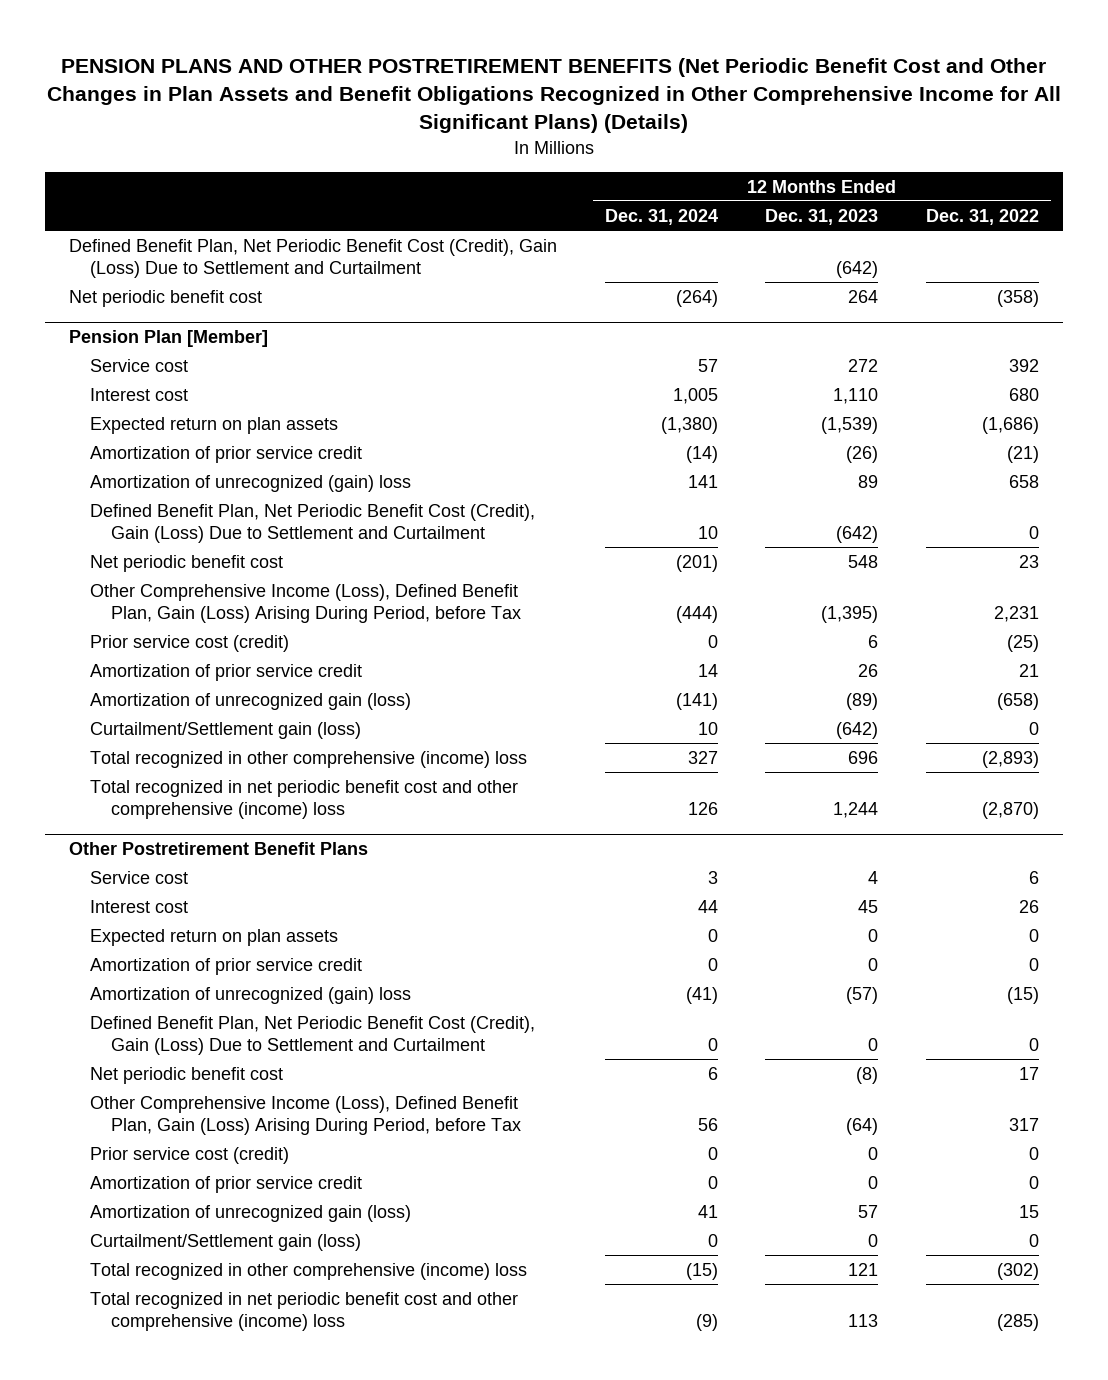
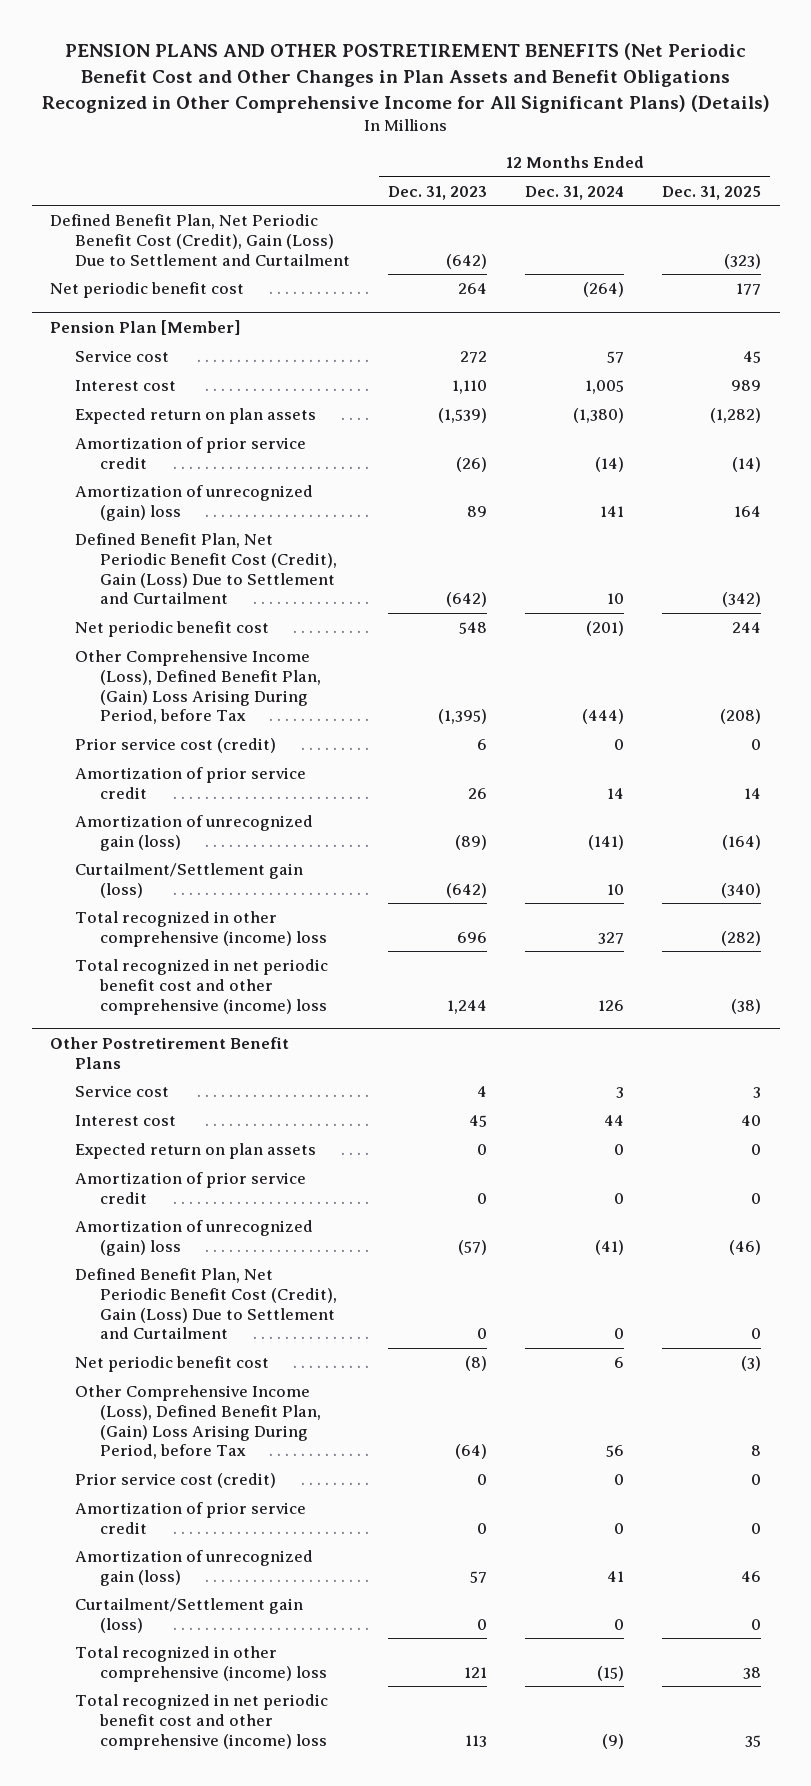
- | 12 Months Ended Dec. 31, 2024 | 12 Months Ended Dec. 31, 2023 | 12 Months Ended Dec. 31, 2022
+ | 12 Months Ended Dec. 31, 2023 | 12 Months Ended Dec. 31, 2024 | 12 Months Ended Dec. 31, 2025
@ Pension Plan [Member]
- Other Comprehensive Income (Loss), Defined Benefit Plan, Gain (Loss) Arising During Period, before Tax | (444) | (1,395) | 2,231
+ Other Comprehensive Income (Loss), Defined Benefit Plan, (Gain) Loss Arising During Period, before Tax | (1,395) | (444) | (208)
@ Other Postretirement Benefit Plans
- Other Comprehensive Income (Loss), Defined Benefit Plan, Gain (Loss) Arising During Period, before Tax | 56 | (64) | 317
+ Other Comprehensive Income (Loss), Defined Benefit Plan, (Gain) Loss Arising During Period, before Tax | (64) | 56 | 8

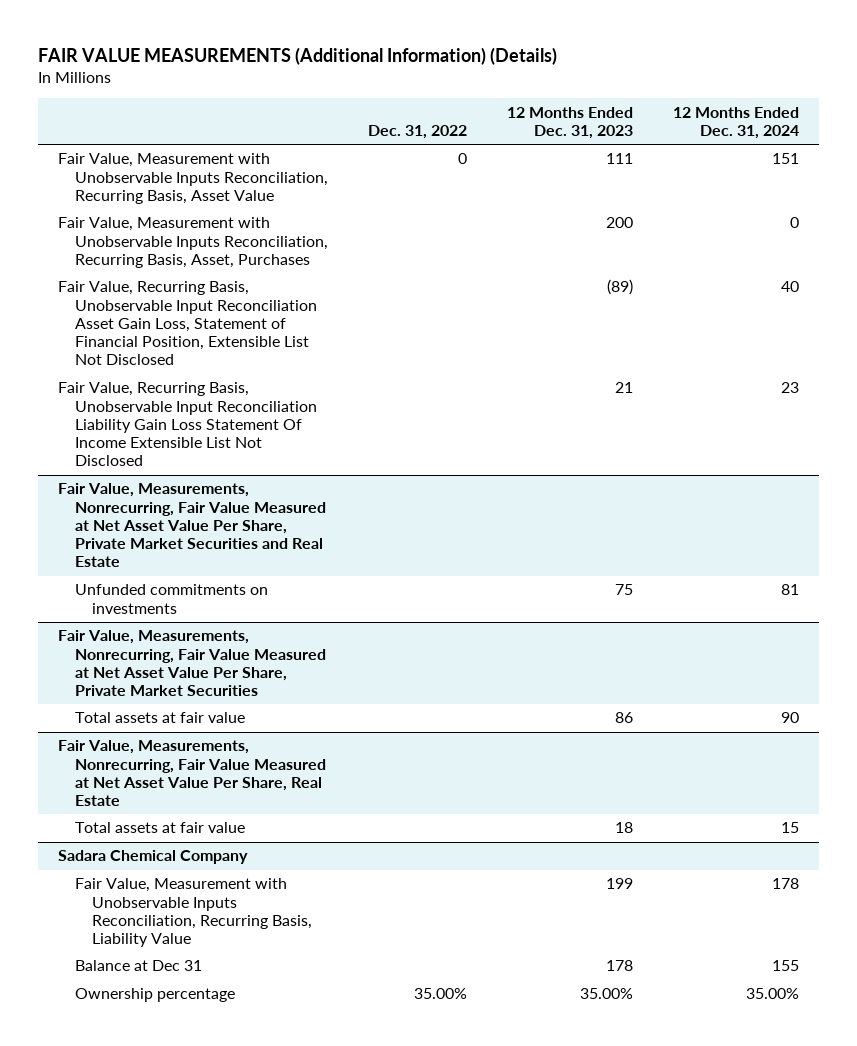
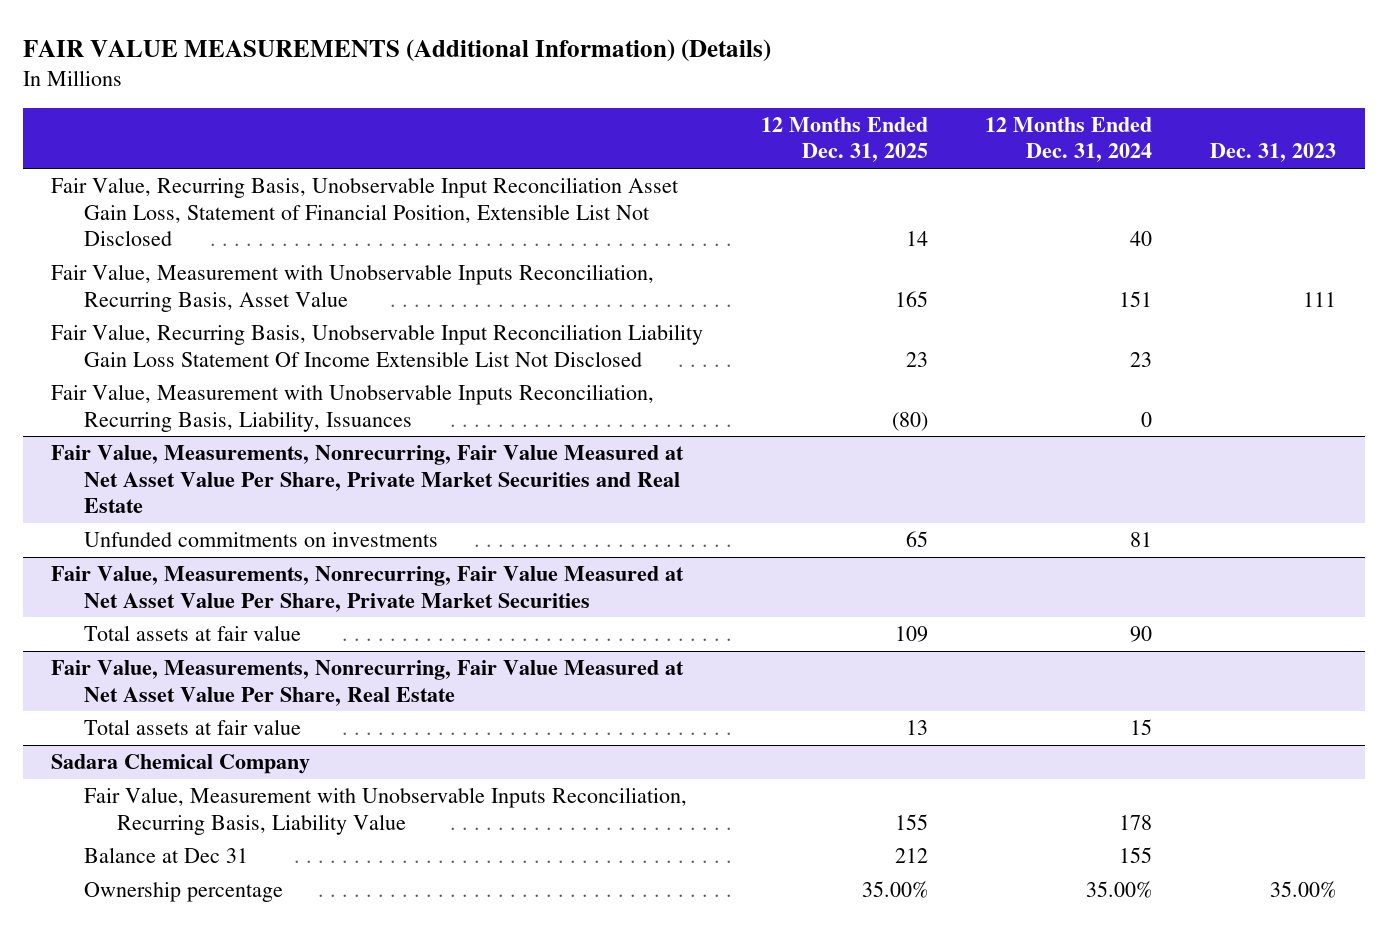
- | Dec. 31, 2022 | 12 Months Ended Dec. 31, 2023 | 12 Months Ended Dec. 31, 2024
+ | 12 Months Ended Dec. 31, 2025 | 12 Months Ended Dec. 31, 2024 | Dec. 31, 2023
- Fair Value, Measurement with Unobservable Inputs Reconciliation, Recurring Basis, Asset, Purchases | | 200 | 0
moved down: Fair Value, Measurement with Unobservable Inputs Reconciliation, Recurring Basis, Asset Value | 165 | 151 | 111
+ Fair Value, Measurement with Unobservable Inputs Reconciliation, Recurring Basis, Liability, Issuances | (80) | 0 |

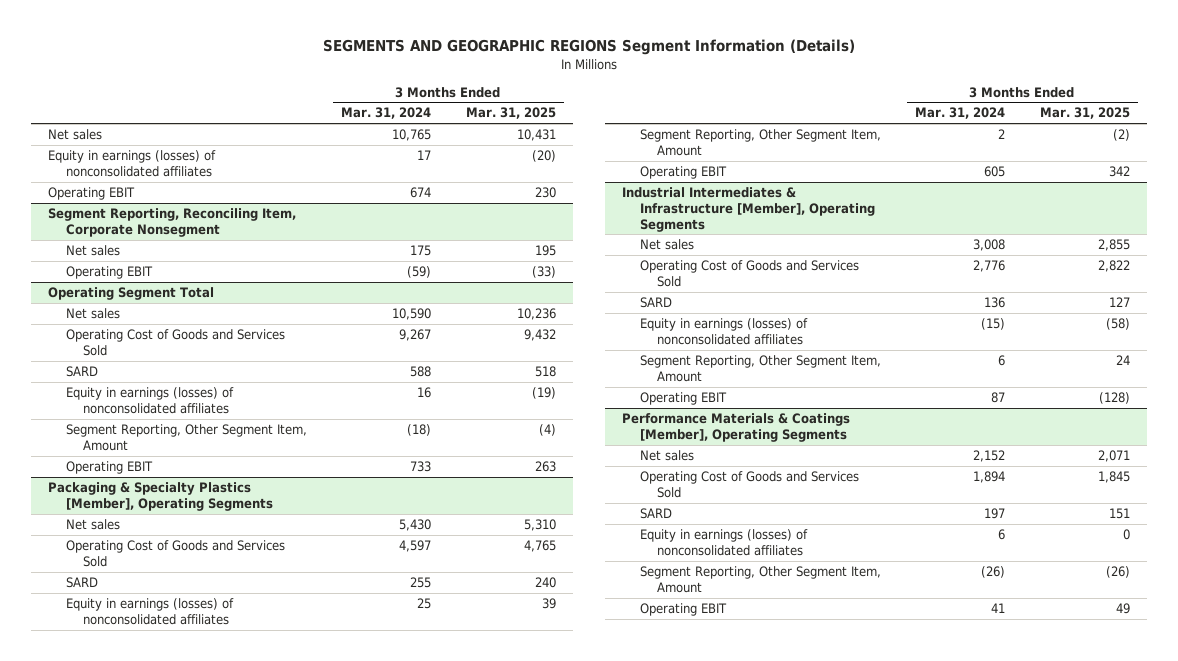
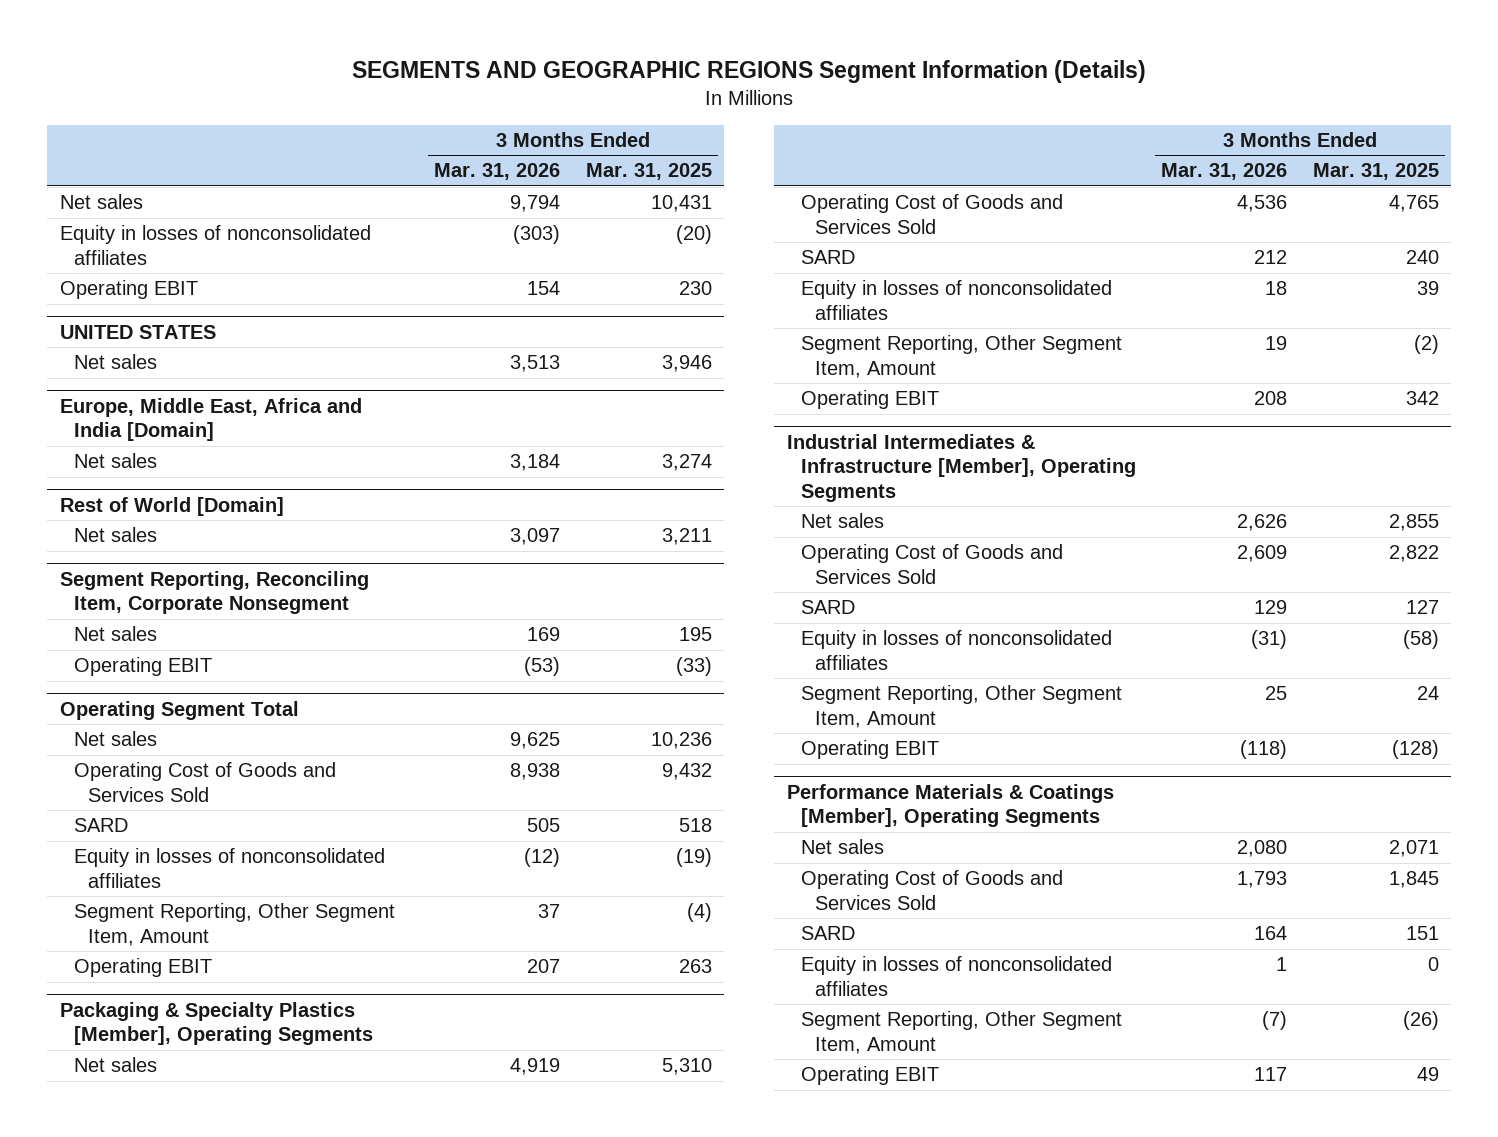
- | 3 Months Ended Mar. 31, 2024 | 3 Months Ended Mar. 31, 2025
+ | 3 Months Ended Mar. 31, 2026 | 3 Months Ended Mar. 31, 2025
- Equity in earnings (losses) of nonconsolidated affiliates | 17 | (20)
+ Equity in losses of nonconsolidated affiliates | (303) | (20)
+ UNITED STATES
+ Net sales | 3,513 | 3,946
+ Europe, Middle East, Africa and India [Domain]
+ Net sales | 3,184 | 3,274
+ Rest of World [Domain]
+ Net sales | 3,097 | 3,211
@ Operating Segment Total
- Equity in earnings (losses) of nonconsolidated affiliates | 16 | (19)
+ Equity in losses of nonconsolidated affiliates | (12) | (19)
@ Packaging & Specialty Plastics [Member], Operating Segments
- Equity in earnings (losses) of nonconsolidated affiliates | 25 | 39
+ Equity in losses of nonconsolidated affiliates | 18 | 39
@ Industrial Intermediates & Infrastructure [Member], Operating Segments
- Equity in earnings (losses) of nonconsolidated affiliates | (15) | (58)
+ Equity in losses of nonconsolidated affiliates | (31) | (58)
@ Performance Materials & Coatings [Member], Operating Segments
- Equity in earnings (losses) of nonconsolidated affiliates | 6 | 0
+ Equity in losses of nonconsolidated affiliates | 1 | 0

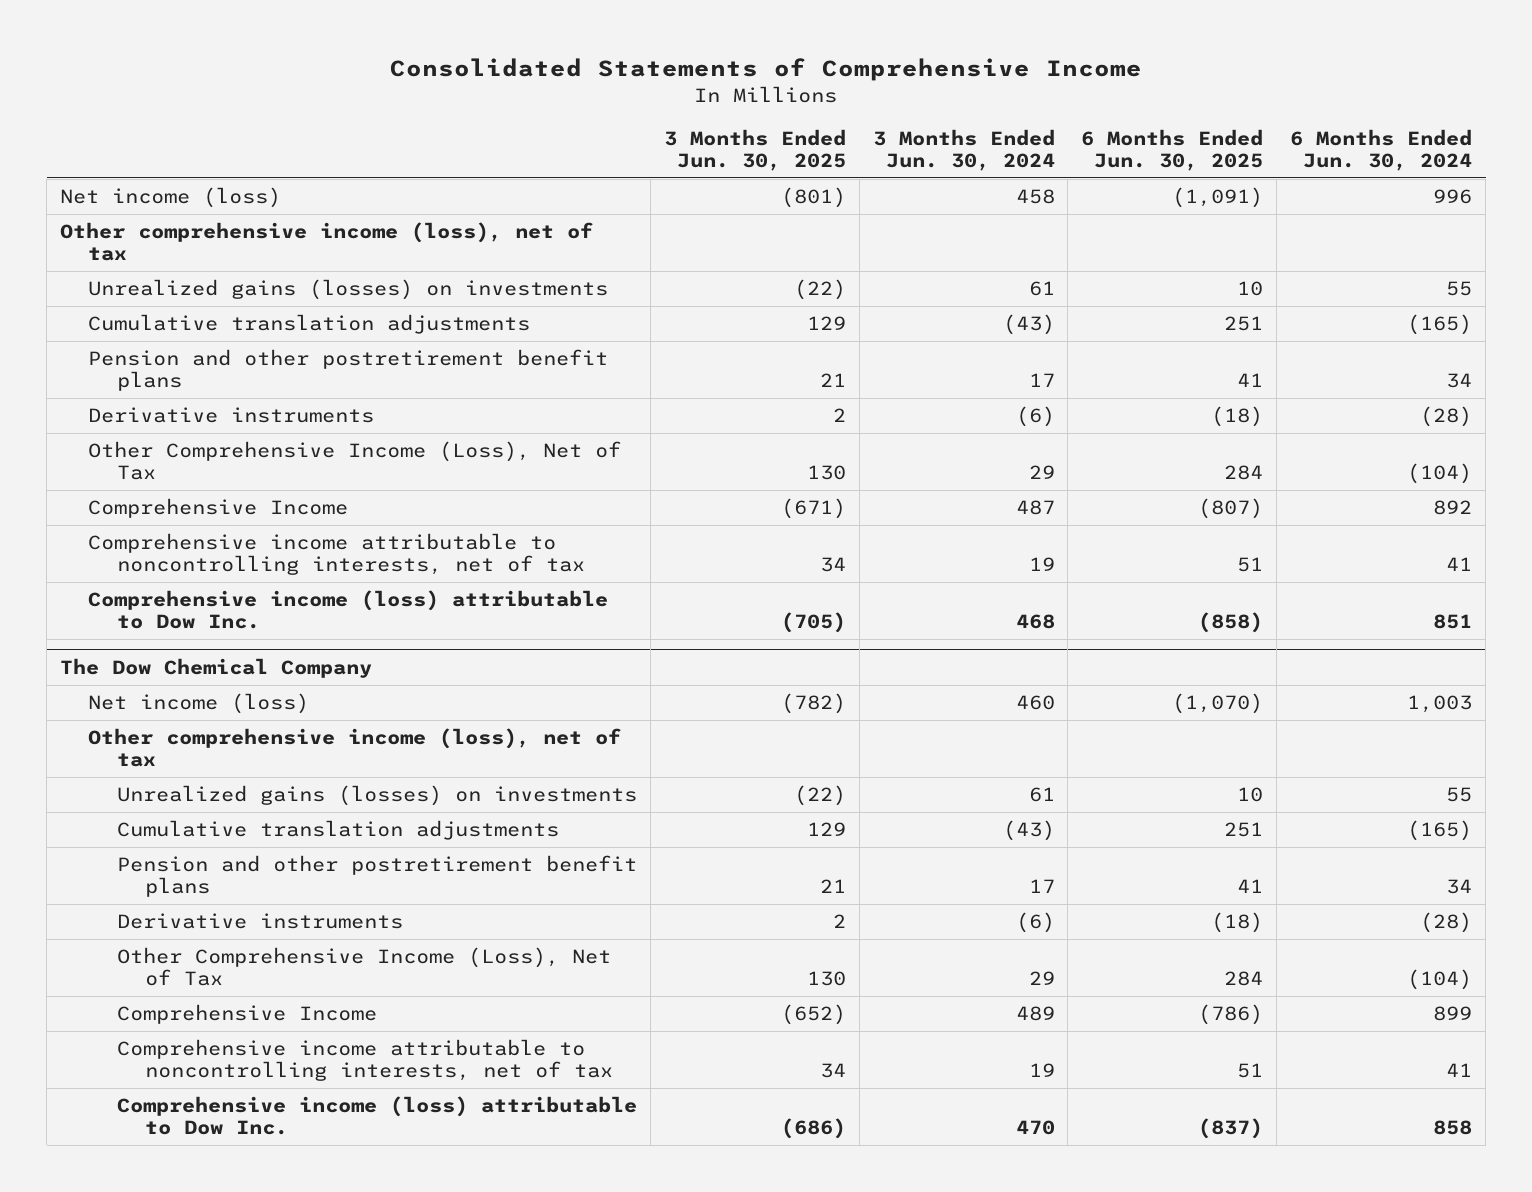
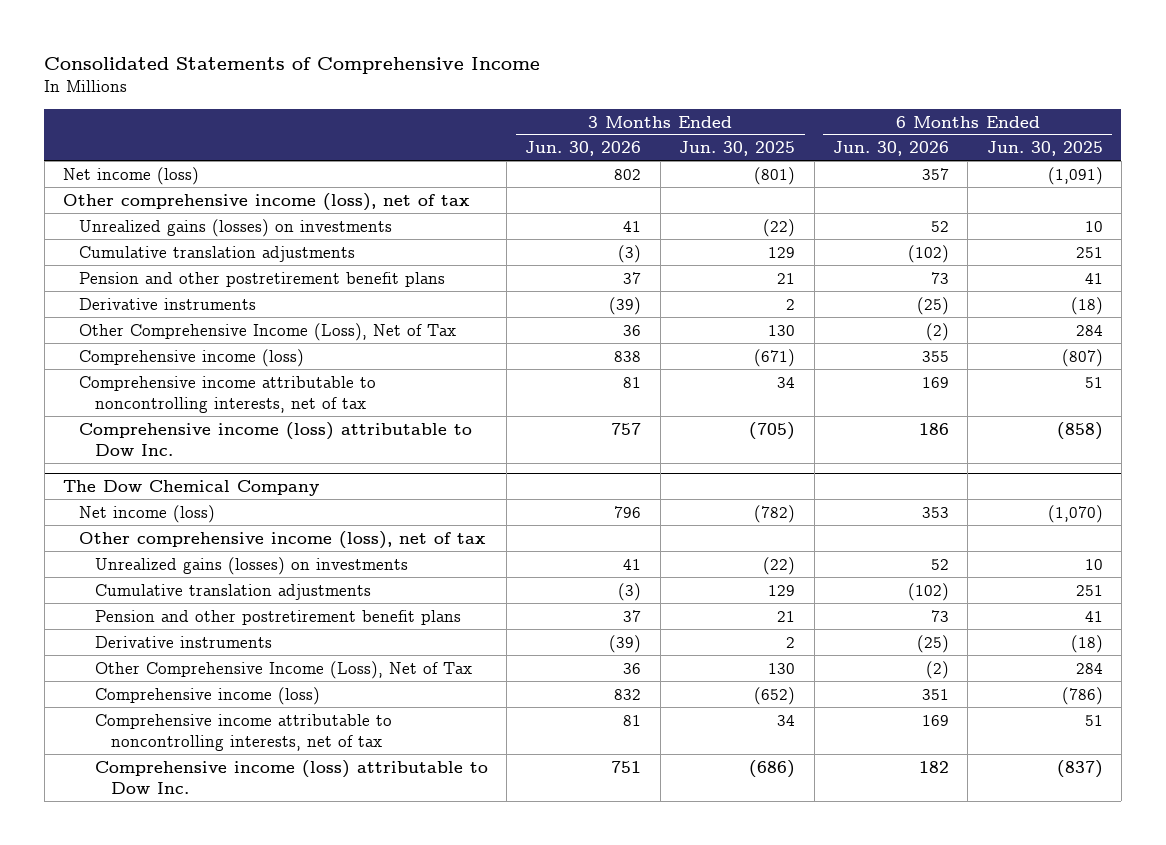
- | 3 Months Ended Jun. 30, 2025 | 3 Months Ended Jun. 30, 2024 | 6 Months Ended Jun. 30, 2025 | 6 Months Ended Jun. 30, 2024
+ | 3 Months Ended Jun. 30, 2026 | 3 Months Ended Jun. 30, 2025 | 6 Months Ended Jun. 30, 2026 | 6 Months Ended Jun. 30, 2025
- Comprehensive Income | (671) | 487 | (807) | 892
+ Comprehensive income (loss) | 838 | (671) | 355 | (807)
@ The Dow Chemical Company
- Comprehensive Income | (652) | 489 | (786) | 899
+ Comprehensive income (loss) | 832 | (652) | 351 | (786)

